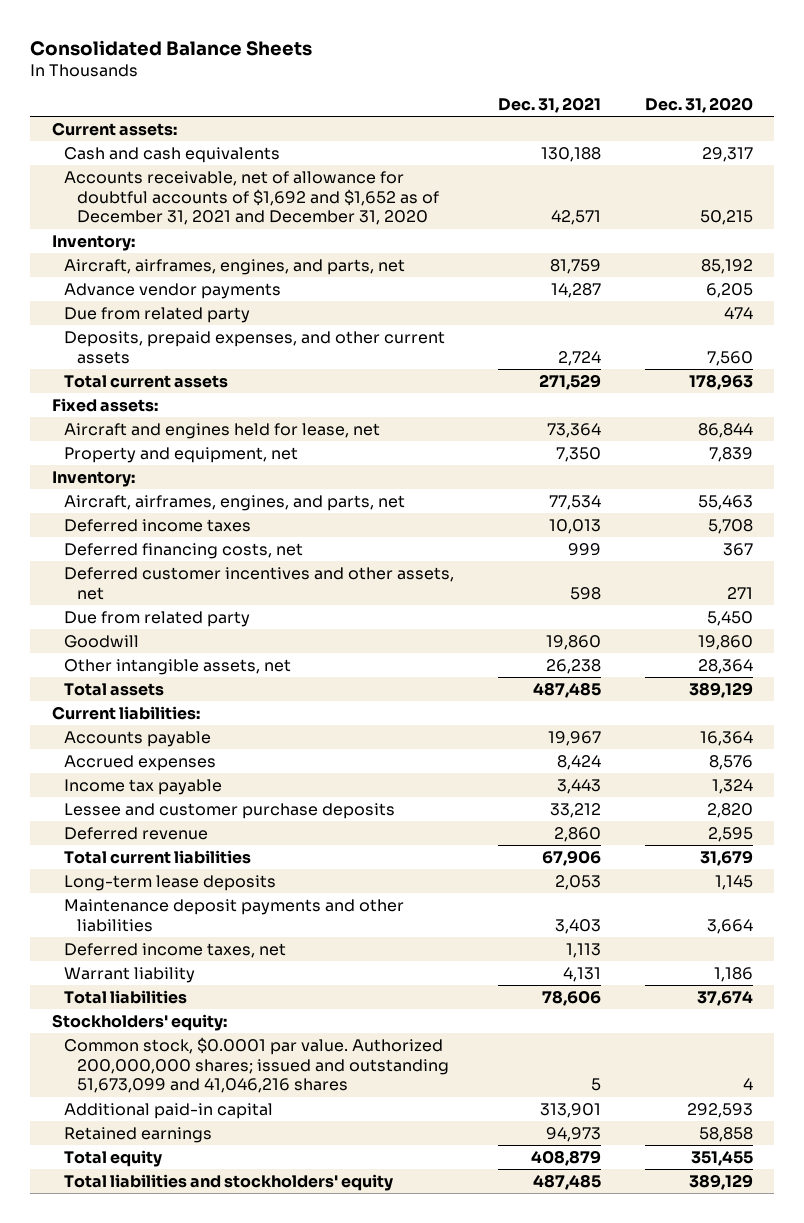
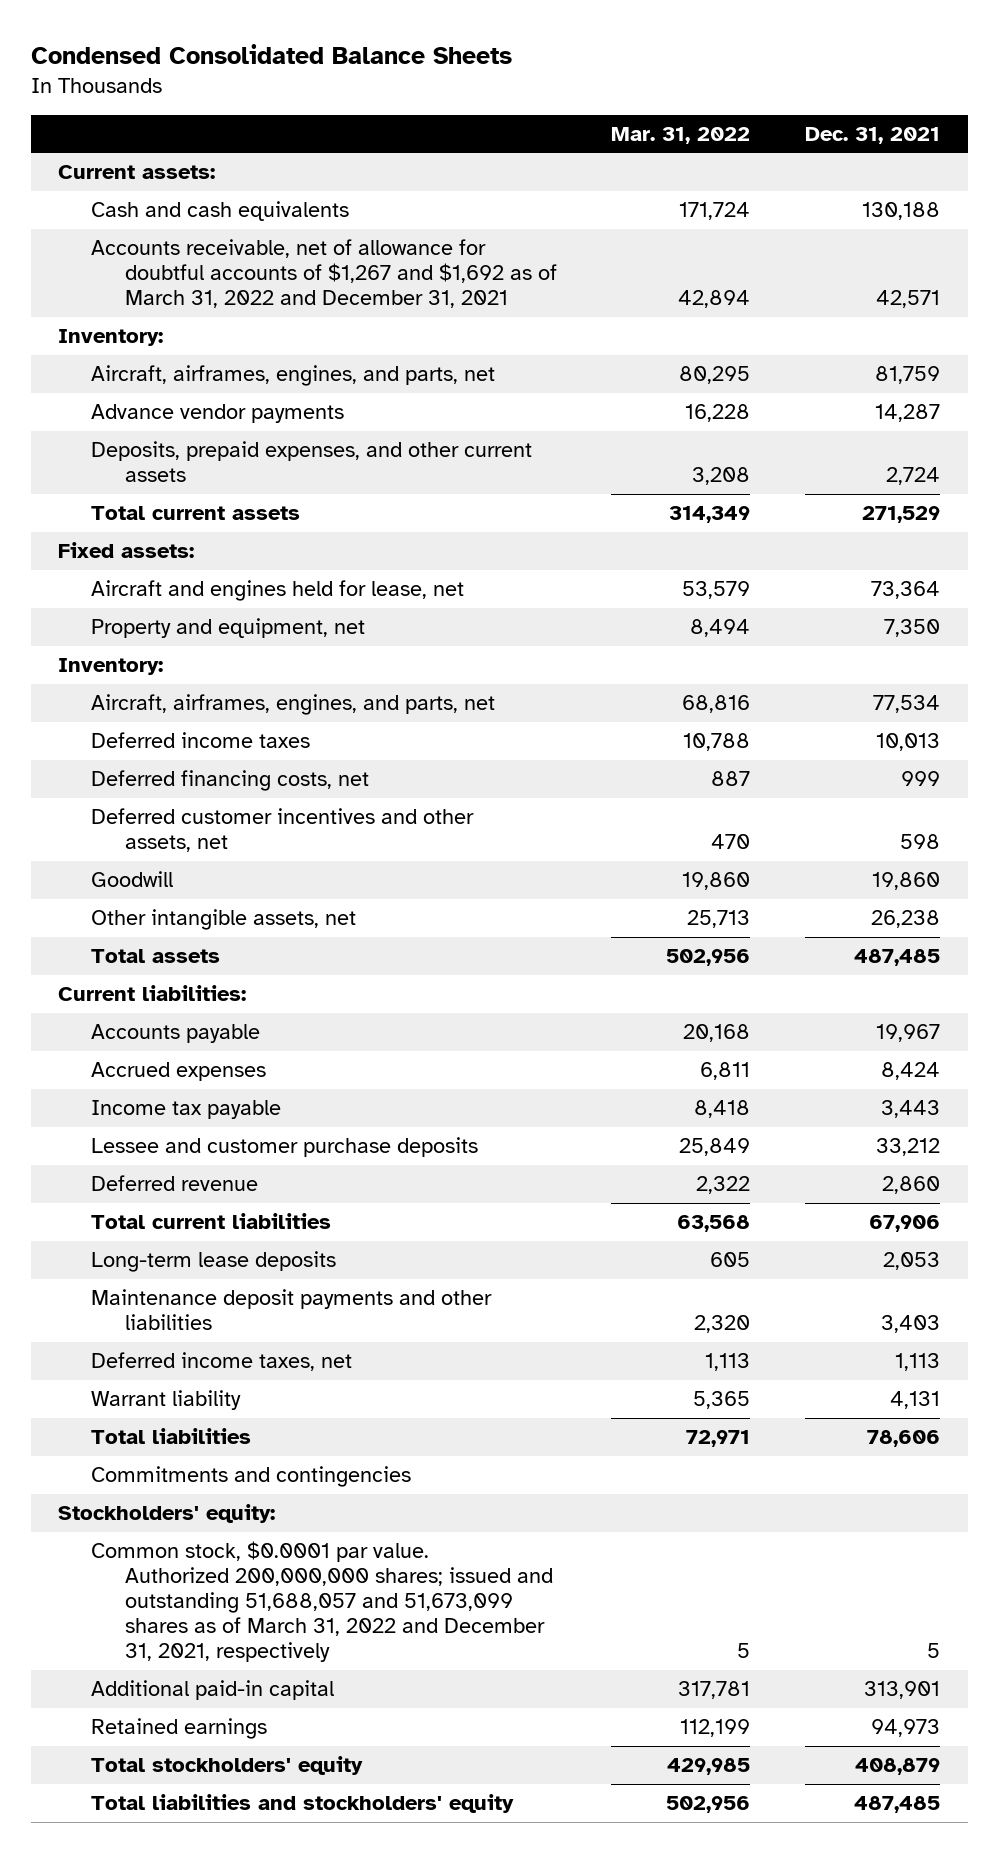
- Consolidated Balance Sheets
+ Condensed Consolidated Balance Sheets
- | Dec. 31, 2021 | Dec. 31, 2020
+ | Mar. 31, 2022 | Dec. 31, 2021
- Accounts receivable, net of allowance for doubtful accounts of $1,692 and $1,652 as of December 31, 2021 and December 31, 2020 | 42,571 | 50,215
+ Accounts receivable, net of allowance for doubtful accounts of $1,267 and $1,692 as of March 31, 2022 and December 31, 2021 | 42,894 | 42,571
- Due from related party | | 474
- Due from related party | | 5,450
+ Commitments and contingencies
- Common stock, $0.0001 par value. Authorized 200,000,000 shares; issued and outstanding 51,673,099 and 41,046,216 shares | 5 | 4
+ Common stock, $0.0001 par value. Authorized 200,000,000 shares; issued and outstanding 51,688,057 and 51,673,099 shares as of March 31, 2022 and December 31, 2021, respectively | 5 | 5
- Total equity | 408,879 | 351,455
+ Total stockholders' equity | 429,985 | 408,879

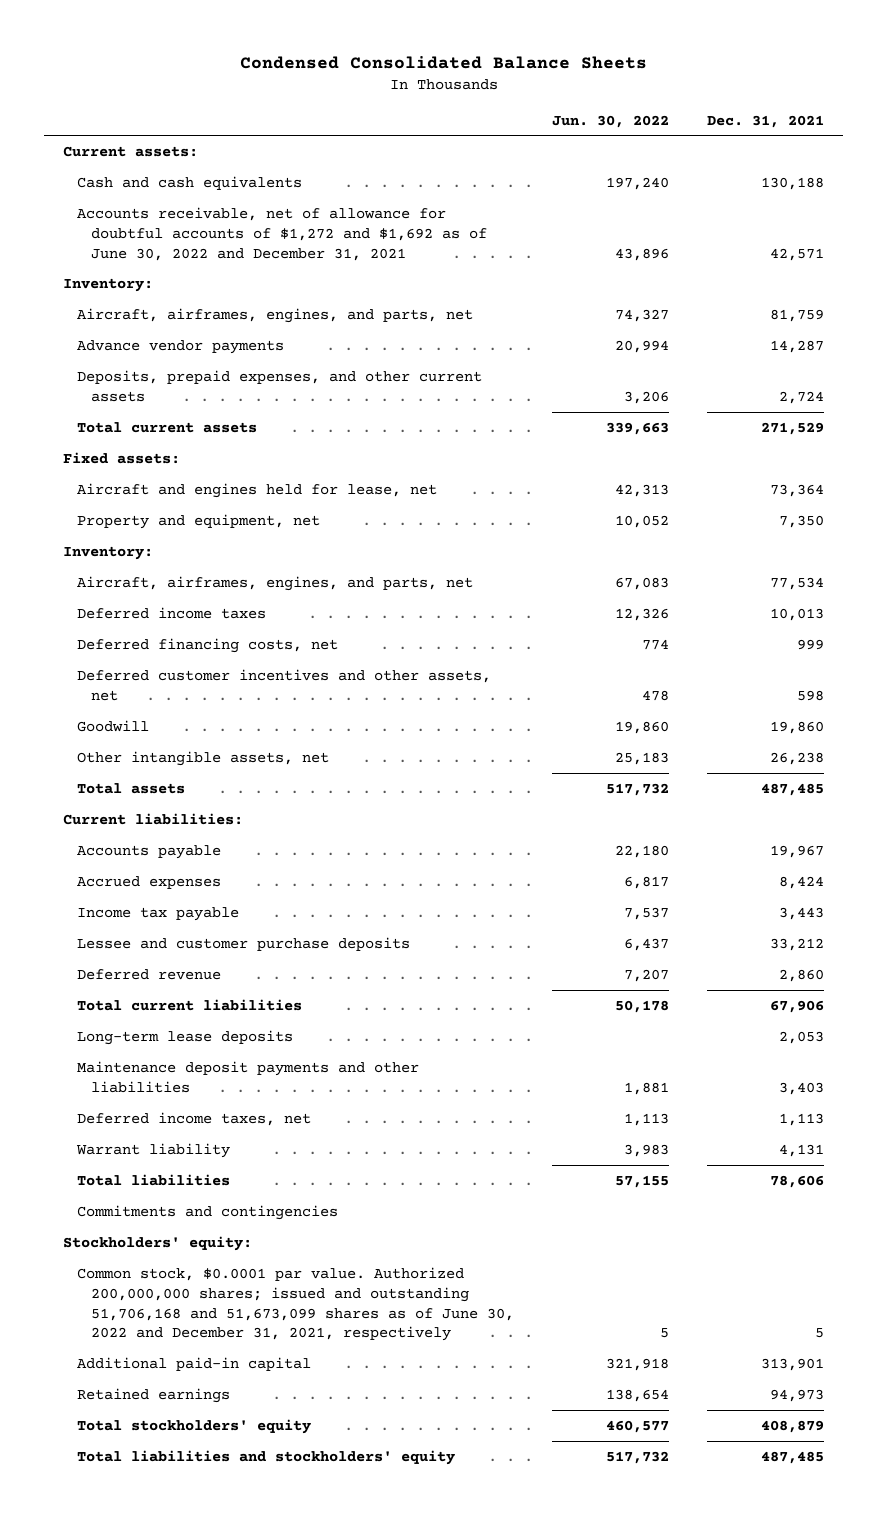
- | Mar. 31, 2022 | Dec. 31, 2021
+ | Jun. 30, 2022 | Dec. 31, 2021
- Accounts receivable, net of allowance for doubtful accounts of $1,267 and $1,692 as of March 31, 2022 and December 31, 2021 | 42,894 | 42,571
+ Accounts receivable, net of allowance for doubtful accounts of $1,272 and $1,692 as of June 30, 2022 and December 31, 2021 | 43,896 | 42,571
- Common stock, $0.0001 par value. Authorized 200,000,000 shares; issued and outstanding 51,688,057 and 51,673,099 shares as of March 31, 2022 and December 31, 2021, respectively | 5 | 5
+ Common stock, $0.0001 par value. Authorized 200,000,000 shares; issued and outstanding 51,706,168 and 51,673,099 shares as of June 30, 2022 and December 31, 2021, respectively | 5 | 5

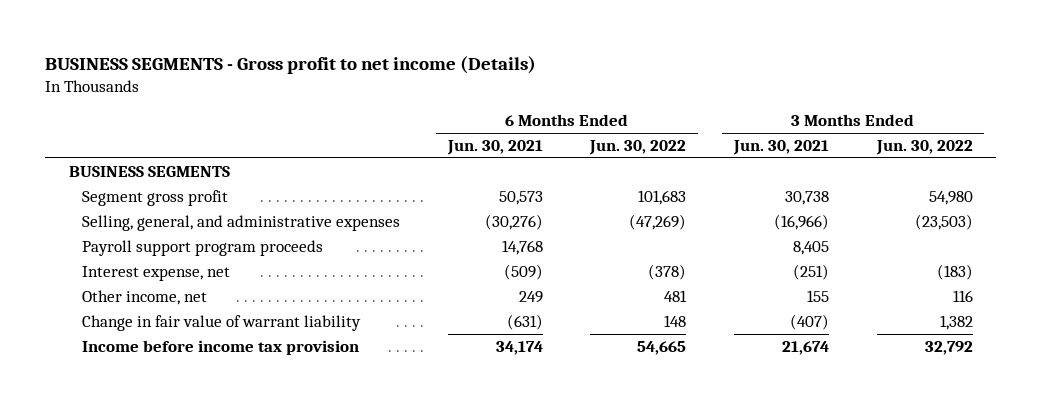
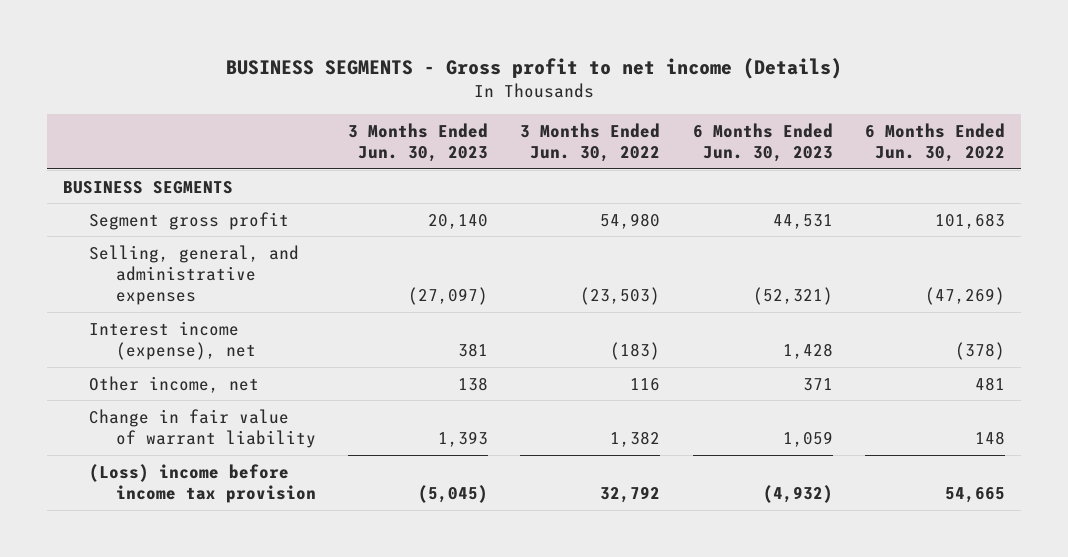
- | 6 Months Ended Jun. 30, 2021 | 6 Months Ended Jun. 30, 2022 | 3 Months Ended Jun. 30, 2021 | 3 Months Ended Jun. 30, 2022
+ | 3 Months Ended Jun. 30, 2023 | 3 Months Ended Jun. 30, 2022 | 6 Months Ended Jun. 30, 2023 | 6 Months Ended Jun. 30, 2022
- Payroll support program proceeds | 14,768 | | 8,405 |
- Interest expense, net | (509) | (378) | (251) | (183)
+ Interest income (expense), net | 381 | (183) | 1,428 | (378)
- Income before income tax provision | 34,174 | 54,665 | 21,674 | 32,792
+ (Loss) income before income tax provision | (5,045) | 32,792 | (4,932) | 54,665

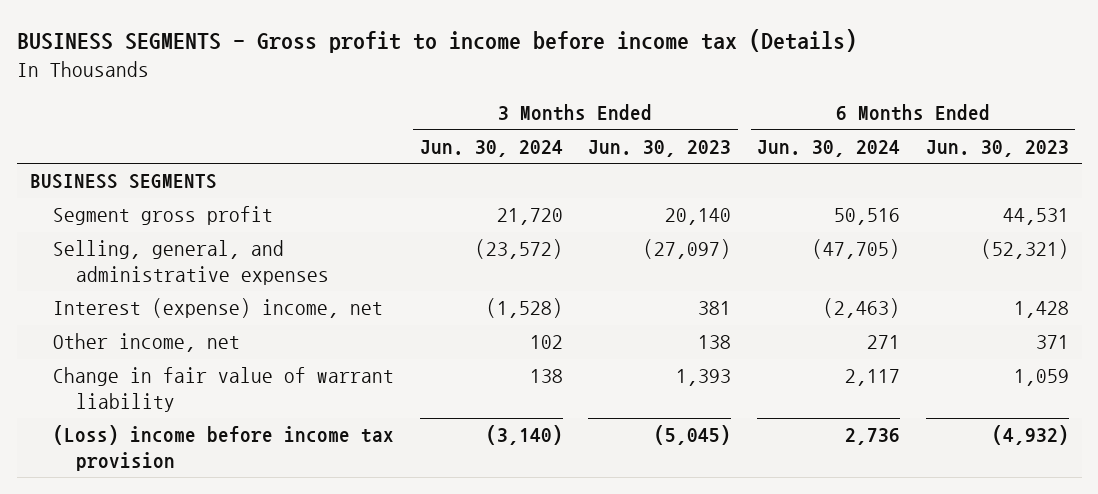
- BUSINESS SEGMENTS - Gross profit to net income (Details)
+ BUSINESS SEGMENTS - Gross profit to income before income tax (Details)
- | 3 Months Ended Jun. 30, 2023 | 3 Months Ended Jun. 30, 2022 | 6 Months Ended Jun. 30, 2023 | 6 Months Ended Jun. 30, 2022
+ | 3 Months Ended Jun. 30, 2024 | 3 Months Ended Jun. 30, 2023 | 6 Months Ended Jun. 30, 2024 | 6 Months Ended Jun. 30, 2023
- Interest income (expense), net | 381 | (183) | 1,428 | (378)
+ Interest (expense) income, net | (1,528) | 381 | (2,463) | 1,428

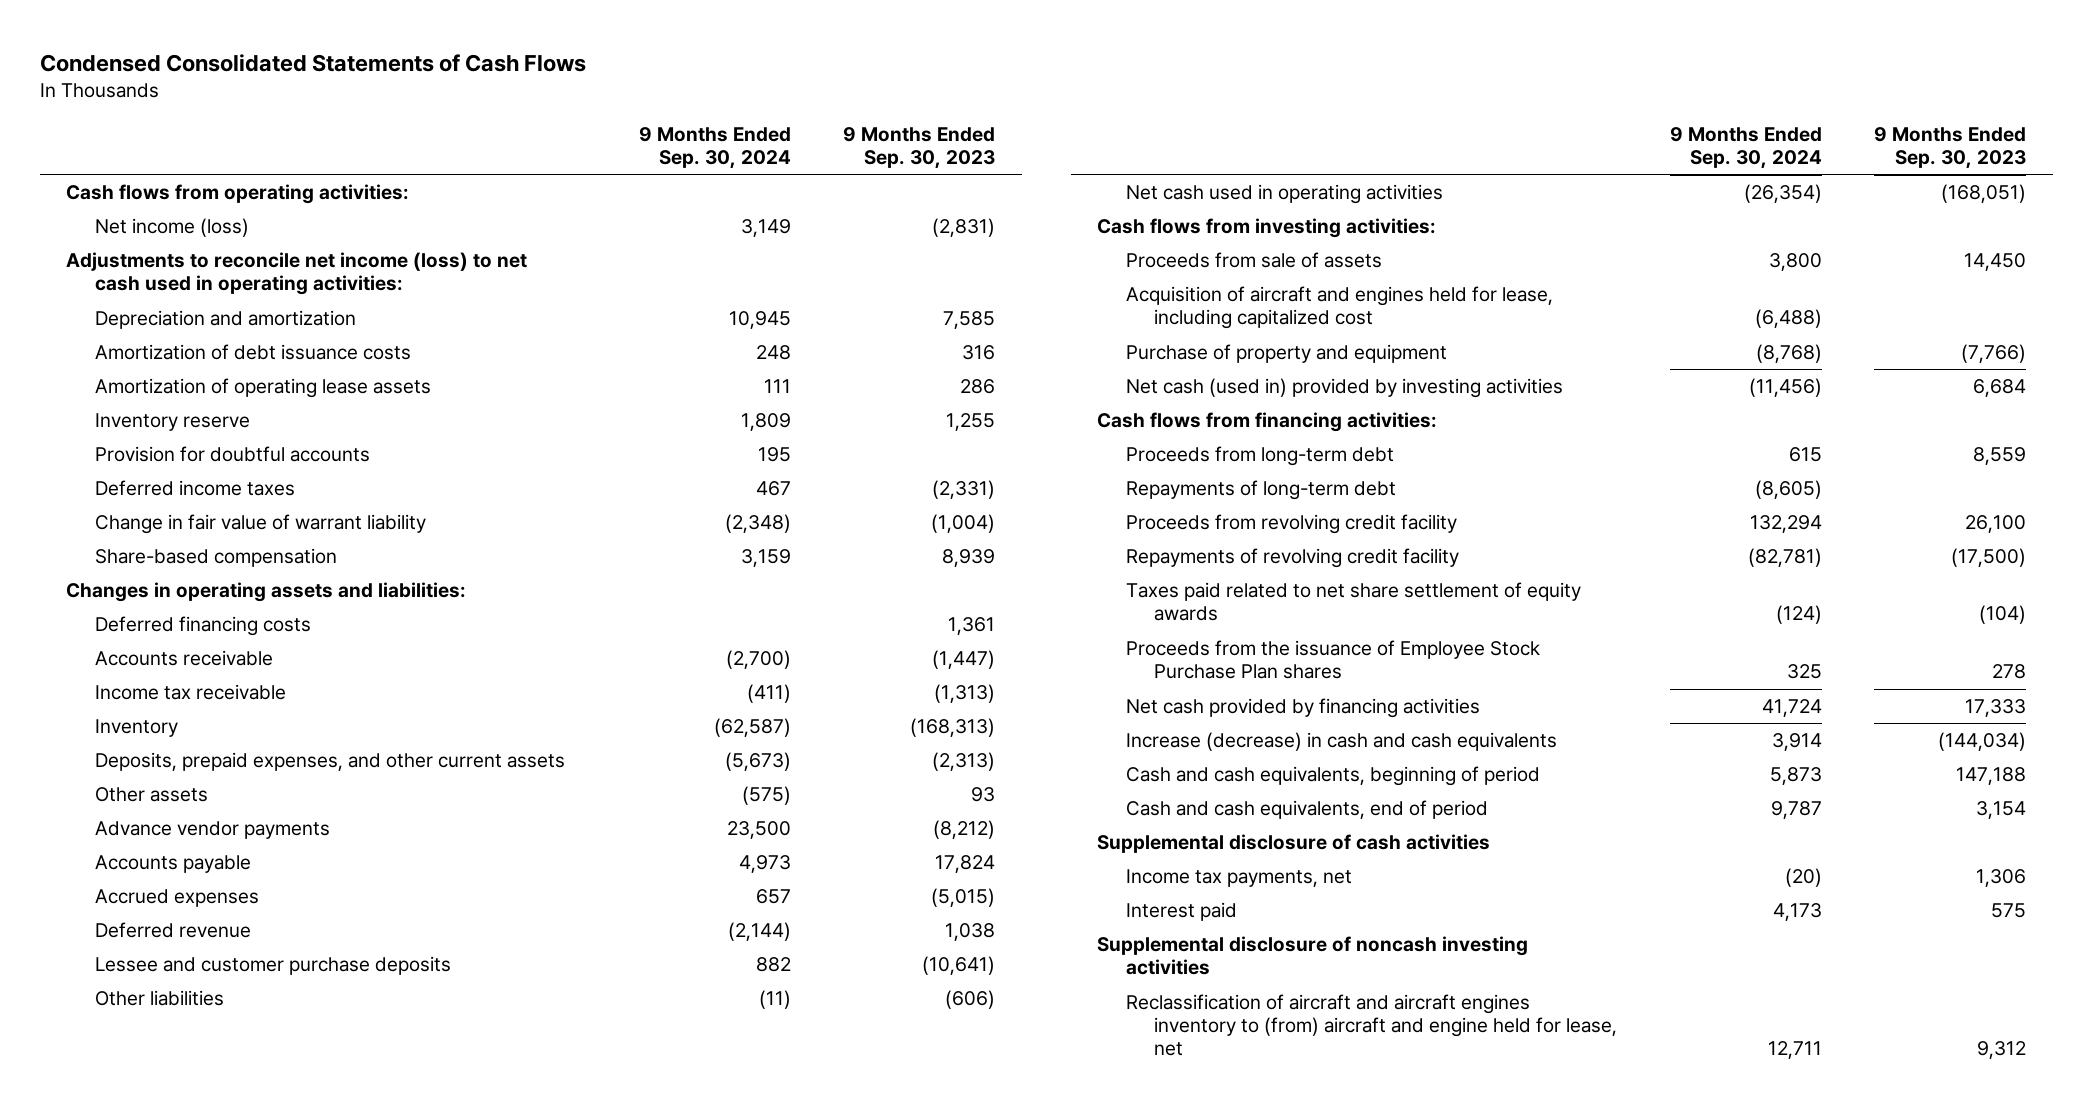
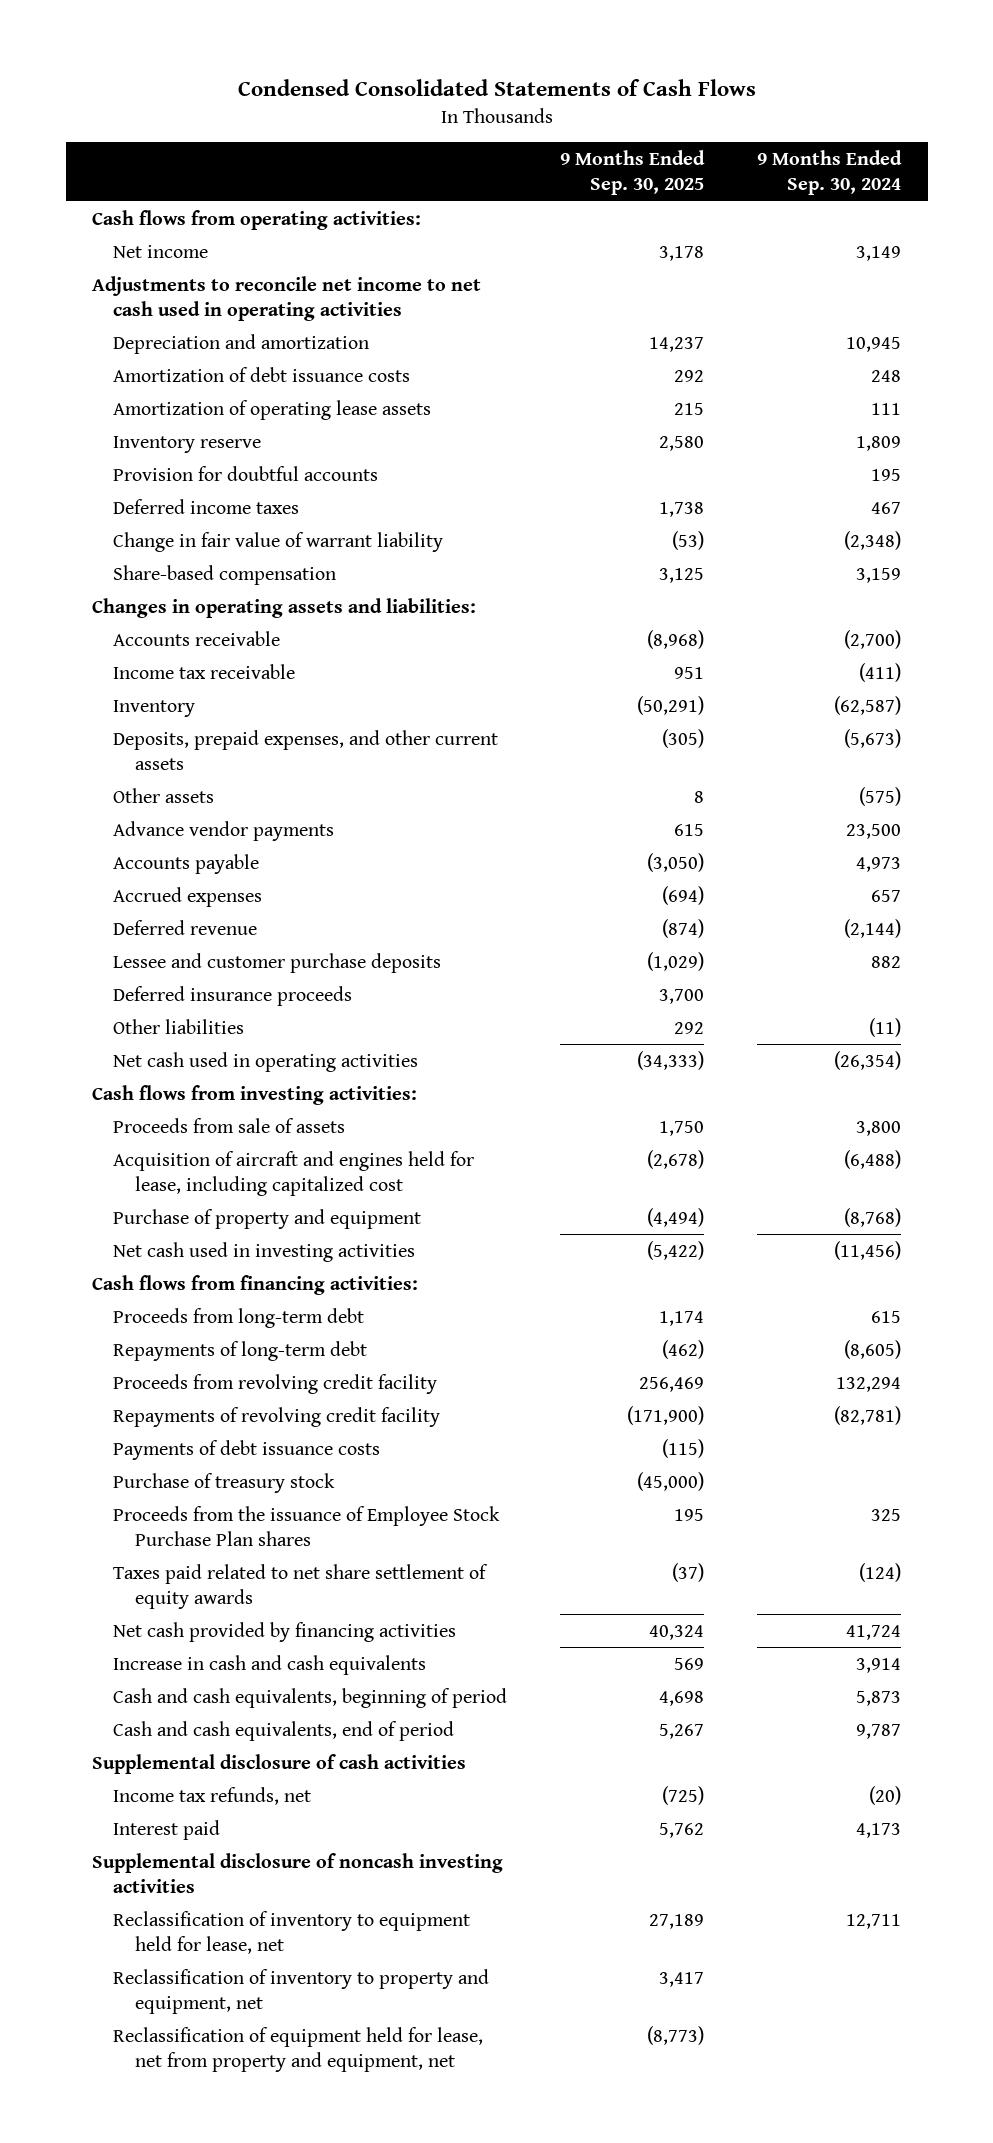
- | 9 Months Ended Sep. 30, 2024 | 9 Months Ended Sep. 30, 2023
+ | 9 Months Ended Sep. 30, 2025 | 9 Months Ended Sep. 30, 2024
- Net income (loss) | 3,149 | (2,831)
- Adjustments to reconcile net income (loss) to net cash used in operating activities:
+ Net income | 3,178 | 3,149
+ Adjustments to reconcile net income to net cash used in operating activities
- Deferred financing costs | | 1,361
+ Deferred insurance proceeds | 3,700 |
- Net cash (used in) provided by investing activities | (11,456) | 6,684
+ Net cash used in investing activities | (5,422) | (11,456)
+ Payments of debt issuance costs | (115) |
+ Purchase of treasury stock | (45,000) |
moved down: Taxes paid related to net share settlement of equity awards | (37) | (124)
- Increase (decrease) in cash and cash equivalents | 3,914 | (144,034)
+ Increase in cash and cash equivalents | 569 | 3,914
- Income tax payments, net | (20) | 1,306
+ Income tax refunds, net | (725) | (20)
- Reclassification of aircraft and aircraft engines inventory to (from) aircraft and engine held for lease, net | 12,711 | 9,312
+ Reclassification of inventory to equipment held for lease, net | 27,189 | 12,711
+ Reclassification of inventory to property and equipment, net | 3,417 |
+ Reclassification of equipment held for lease, net from property and equipment, net | (8,773) |

